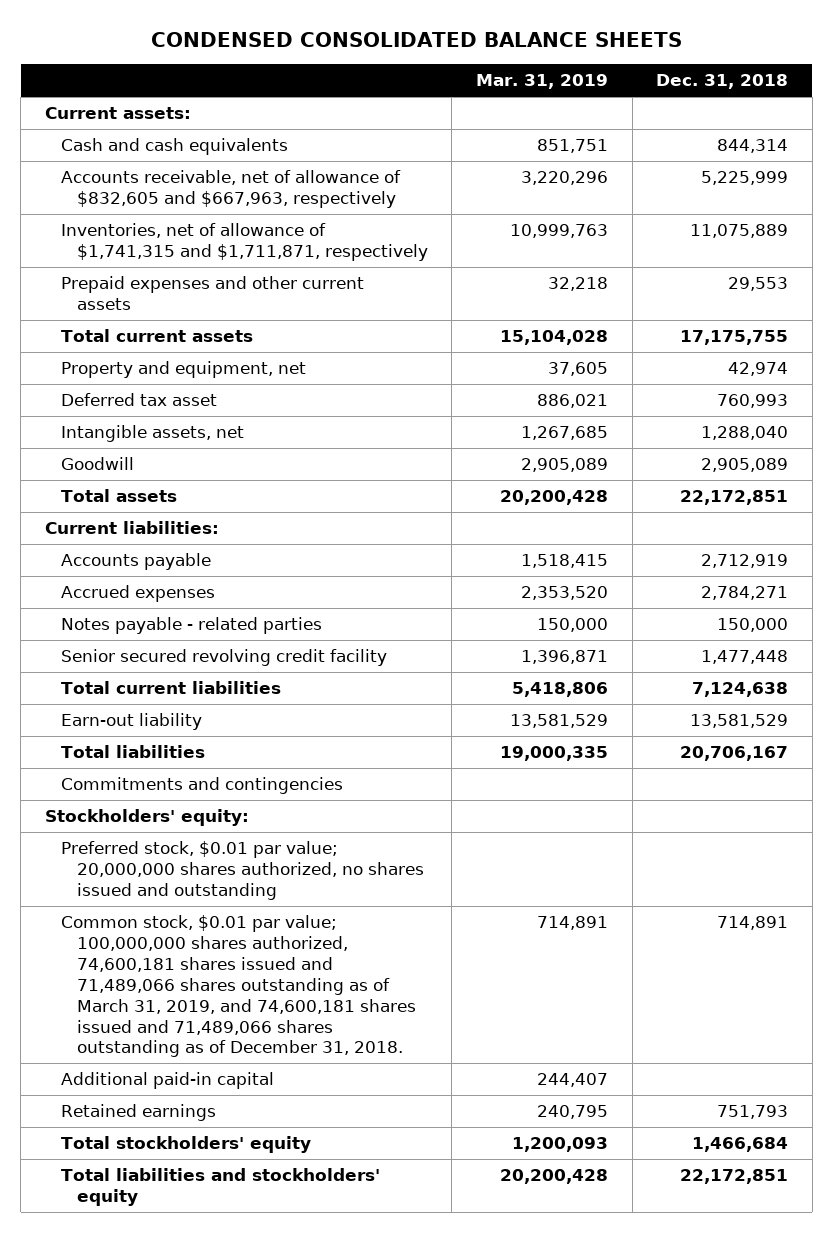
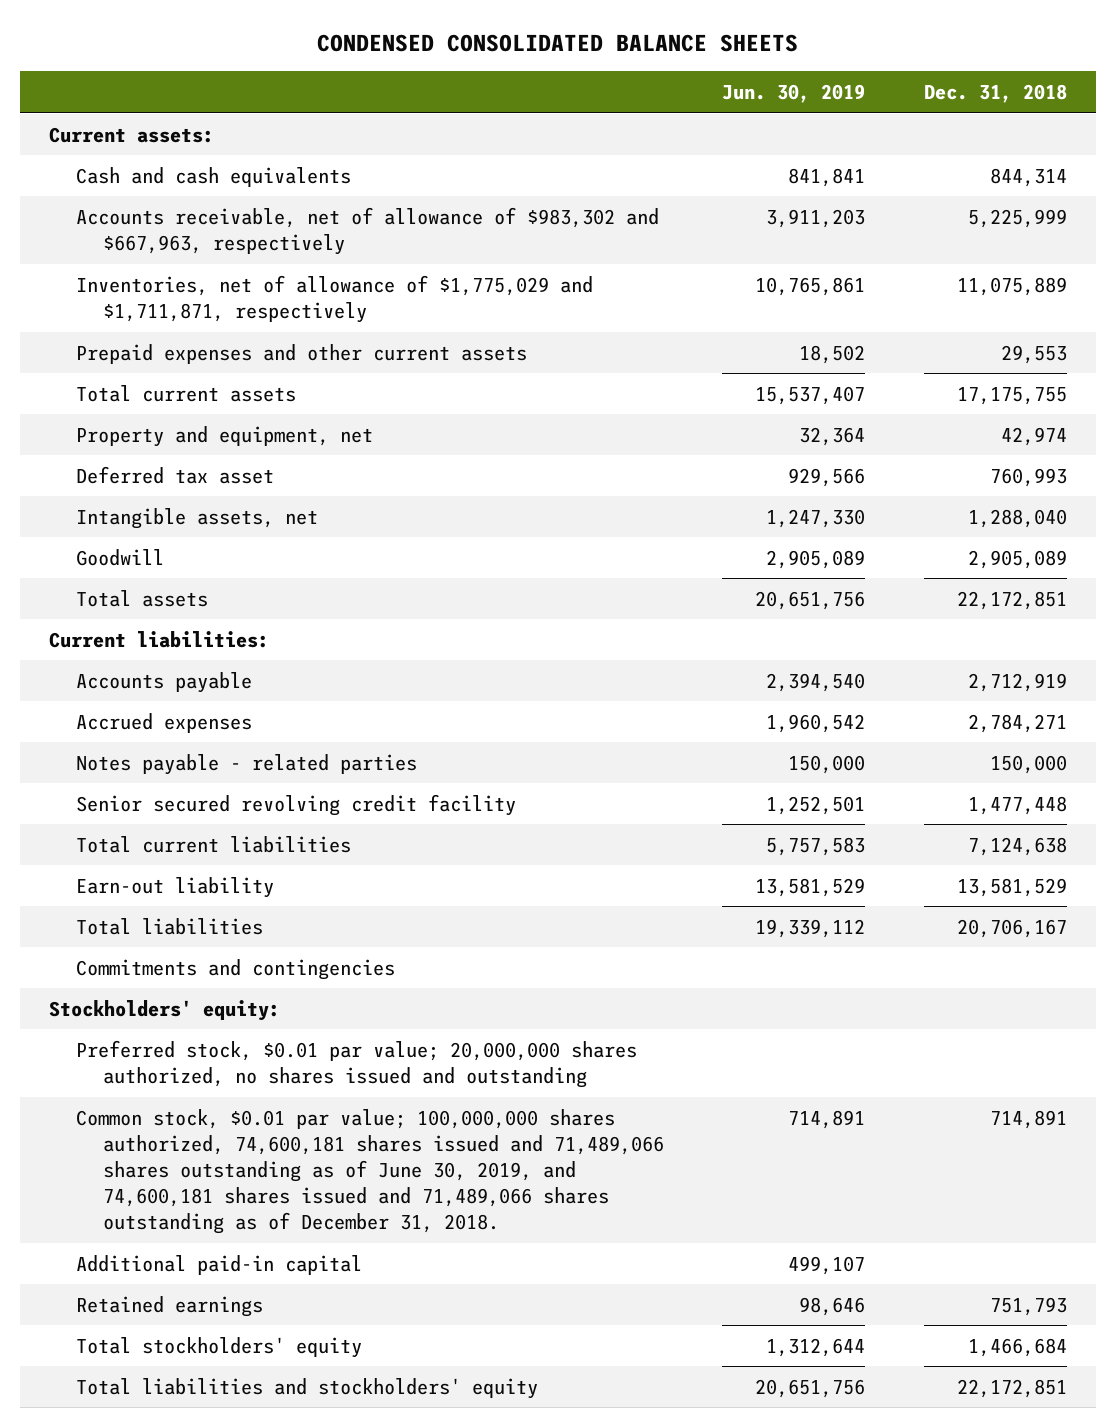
- | Mar. 31, 2019 | Dec. 31, 2018
+ | Jun. 30, 2019 | Dec. 31, 2018
- Accounts receivable, net of allowance of $832,605 and $667,963, respectively | 3,220,296 | 5,225,999
- Inventories, net of allowance of $1,741,315 and $1,711,871, respectively | 10,999,763 | 11,075,889
+ Accounts receivable, net of allowance of $983,302 and $667,963, respectively | 3,911,203 | 5,225,999
+ Inventories, net of allowance of $1,775,029 and $1,711,871, respectively | 10,765,861 | 11,075,889
- Common stock, $0.01 par value; 100,000,000 shares authorized, 74,600,181 shares issued and 71,489,066 shares outstanding as of March 31, 2019, and 74,600,181 shares issued and 71,489,066 shares outstanding as of December 31, 2018. | 714,891 | 714,891
+ Common stock, $0.01 par value; 100,000,000 shares authorized, 74,600,181 shares issued and 71,489,066 shares outstanding as of June 30, 2019, and 74,600,181 shares issued and 71,489,066 shares outstanding as of December 31, 2018. | 714,891 | 714,891

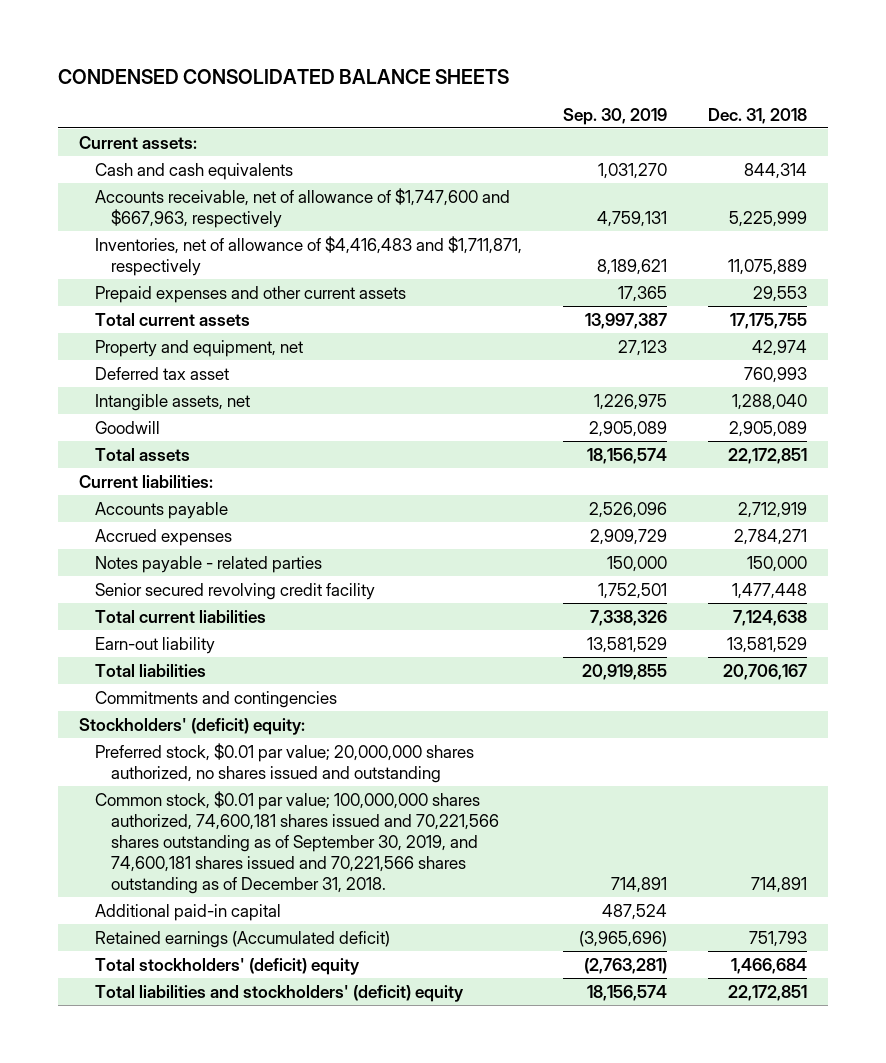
- | Jun. 30, 2019 | Dec. 31, 2018
+ | Sep. 30, 2019 | Dec. 31, 2018
- Accounts receivable, net of allowance of $983,302 and $667,963, respectively | 3,911,203 | 5,225,999
- Inventories, net of allowance of $1,775,029 and $1,711,871, respectively | 10,765,861 | 11,075,889
+ Accounts receivable, net of allowance of $1,747,600 and $667,963, respectively | 4,759,131 | 5,225,999
+ Inventories, net of allowance of $4,416,483 and $1,711,871, respectively | 8,189,621 | 11,075,889
- Stockholders' equity:
+ Stockholders' (deficit) equity:
- Common stock, $0.01 par value; 100,000,000 shares authorized, 74,600,181 shares issued and 71,489,066 shares outstanding as of June 30, 2019, and 74,600,181 shares issued and 71,489,066 shares outstanding as of December 31, 2018. | 714,891 | 714,891
+ Common stock, $0.01 par value; 100,000,000 shares authorized, 74,600,181 shares issued and 70,221,566 shares outstanding as of September 30, 2019, and 74,600,181 shares issued and 70,221,566 shares outstanding as of December 31, 2018. | 714,891 | 714,891
- Retained earnings | 98,646 | 751,793
- Total stockholders' equity | 1,312,644 | 1,466,684
- Total liabilities and stockholders' equity | 20,651,756 | 22,172,851
+ Retained earnings (Accumulated deficit) | (3,965,696) | 751,793
+ Total stockholders' (deficit) equity | (2,763,281) | 1,466,684
+ Total liabilities and stockholders' (deficit) equity | 18,156,574 | 22,172,851

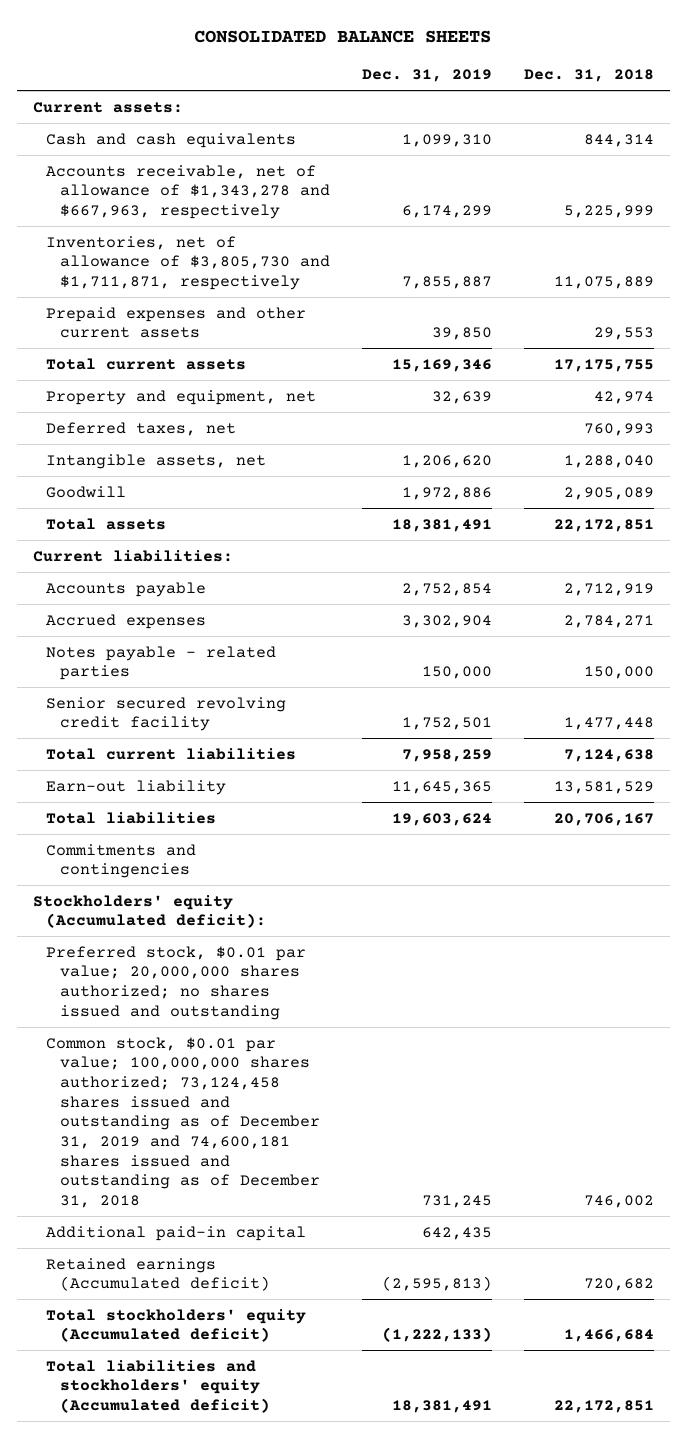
- CONDENSED CONSOLIDATED BALANCE SHEETS
+ CONSOLIDATED BALANCE SHEETS
- | Sep. 30, 2019 | Dec. 31, 2018
+ | Dec. 31, 2019 | Dec. 31, 2018
- Accounts receivable, net of allowance of $1,747,600 and $667,963, respectively | 4,759,131 | 5,225,999
- Inventories, net of allowance of $4,416,483 and $1,711,871, respectively | 8,189,621 | 11,075,889
+ Accounts receivable, net of allowance of $1,343,278 and $667,963, respectively | 6,174,299 | 5,225,999
+ Inventories, net of allowance of $3,805,730 and $1,711,871, respectively | 7,855,887 | 11,075,889
- Deferred tax asset | | 760,993
+ Deferred taxes, net | | 760,993
- Stockholders' (deficit) equity:
- Preferred stock, $0.01 par value; 20,000,000 shares authorized, no shares issued and outstanding
- Common stock, $0.01 par value; 100,000,000 shares authorized, 74,600,181 shares issued and 70,221,566 shares outstanding as of September 30, 2019, and 74,600,181 shares issued and 70,221,566 shares outstanding as of December 31, 2018. | 714,891 | 714,891
+ Stockholders' equity (Accumulated deficit):
+ Preferred stock, $0.01 par value; 20,000,000 shares authorized; no shares issued and outstanding
+ Common stock, $0.01 par value; 100,000,000 shares authorized; 73,124,458 shares issued and outstanding as of December 31, 2019 and 74,600,181 shares issued and outstanding as of December 31, 2018 | 731,245 | 746,002
- Retained earnings (Accumulated deficit) | (3,965,696) | 751,793
- Total stockholders' (deficit) equity | (2,763,281) | 1,466,684
- Total liabilities and stockholders' (deficit) equity | 18,156,574 | 22,172,851
+ Retained earnings (Accumulated deficit) | (2,595,813) | 720,682
+ Total stockholders' equity (Accumulated deficit) | (1,222,133) | 1,466,684
+ Total liabilities and stockholders' equity (Accumulated deficit) | 18,381,491 | 22,172,851

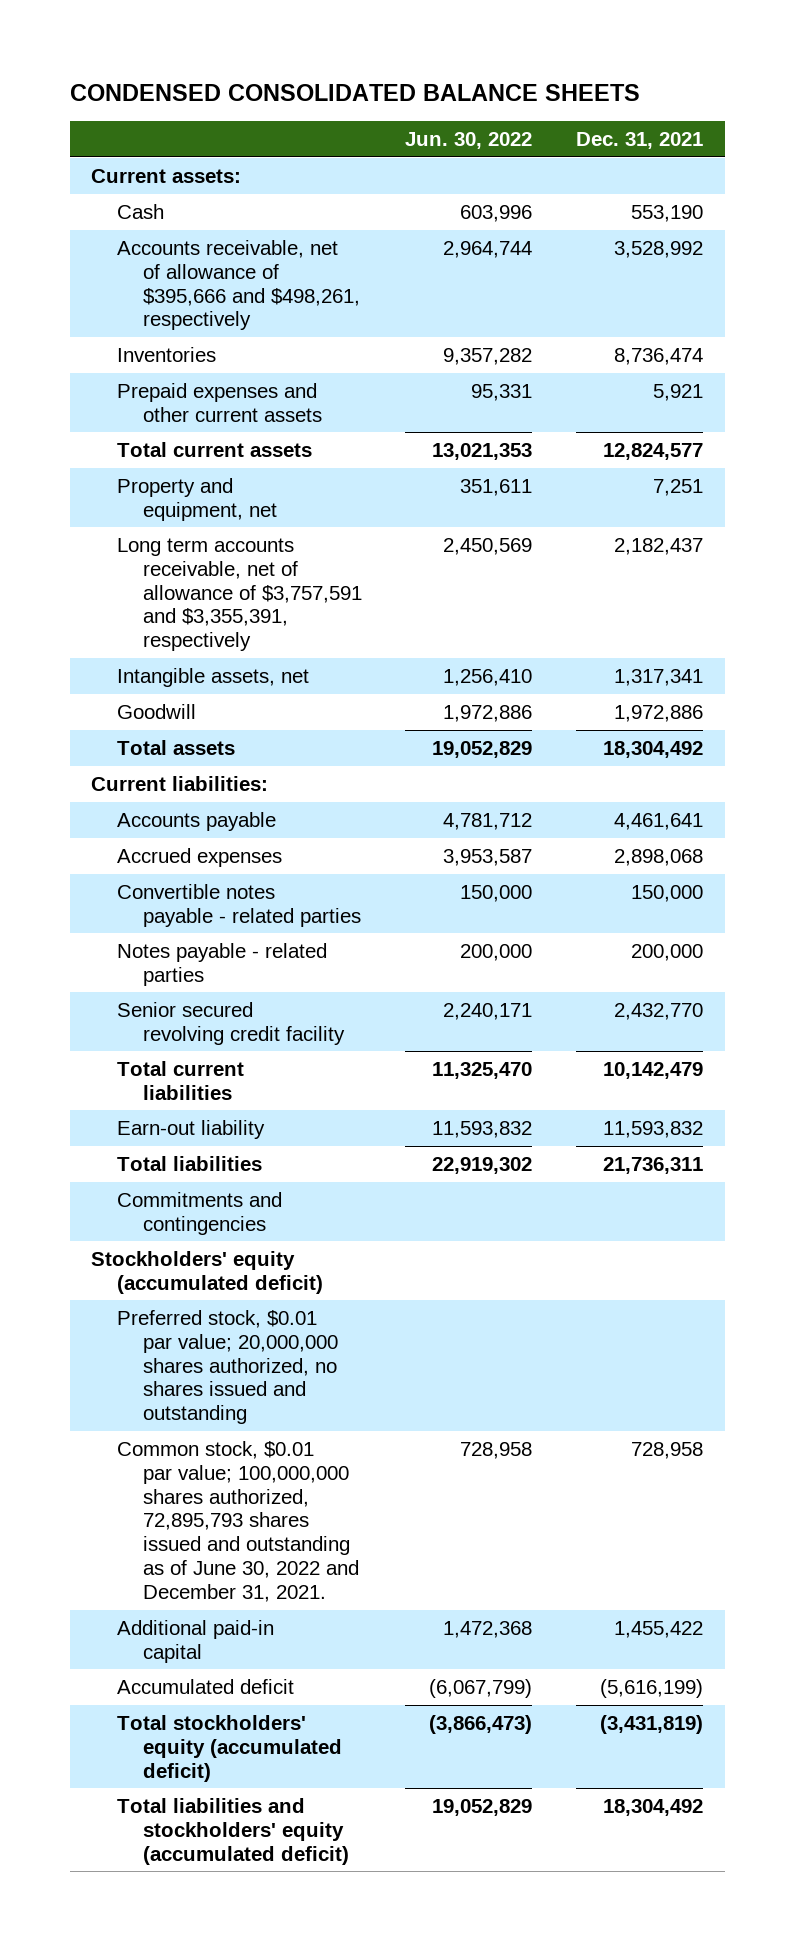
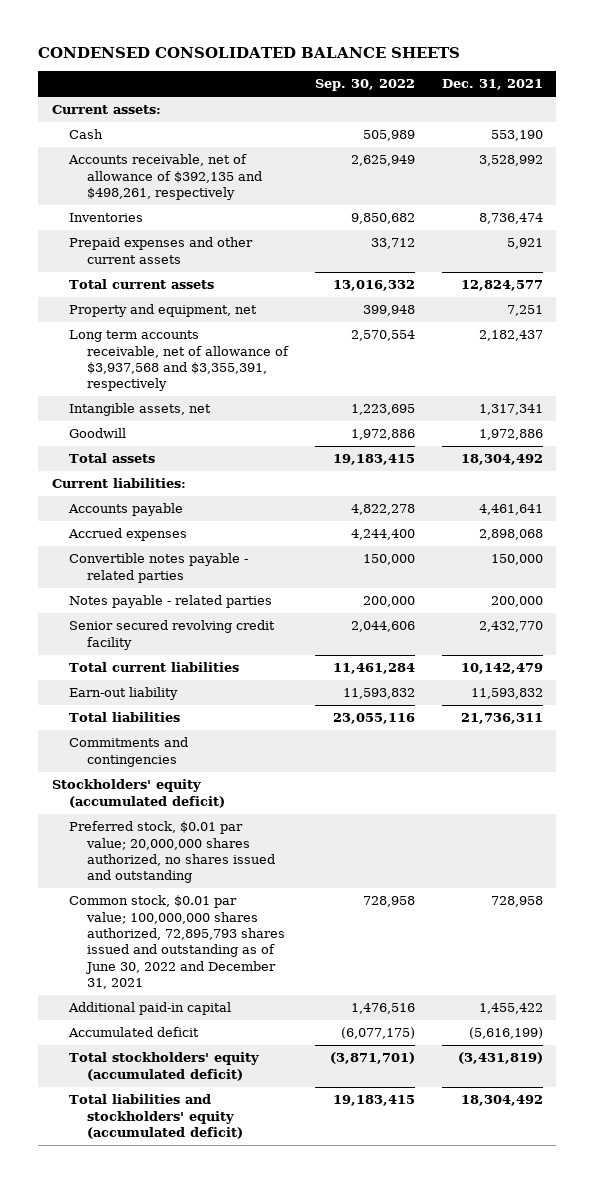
- | Jun. 30, 2022 | Dec. 31, 2021
+ | Sep. 30, 2022 | Dec. 31, 2021
- Accounts receivable, net of allowance of $395,666 and $498,261, respectively | 2,964,744 | 3,528,992
+ Accounts receivable, net of allowance of $392,135 and $498,261, respectively | 2,625,949 | 3,528,992
- Long term accounts receivable, net of allowance of $3,757,591 and $3,355,391, respectively | 2,450,569 | 2,182,437
+ Long term accounts receivable, net of allowance of $3,937,568 and $3,355,391, respectively | 2,570,554 | 2,182,437
- Common stock, $0.01 par value; 100,000,000 shares authorized, 72,895,793 shares issued and outstanding as of June 30, 2022 and December 31, 2021. | 728,958 | 728,958
+ Common stock, $0.01 par value; 100,000,000 shares authorized, 72,895,793 shares issued and outstanding as of June 30, 2022 and December 31, 2021 | 728,958 | 728,958

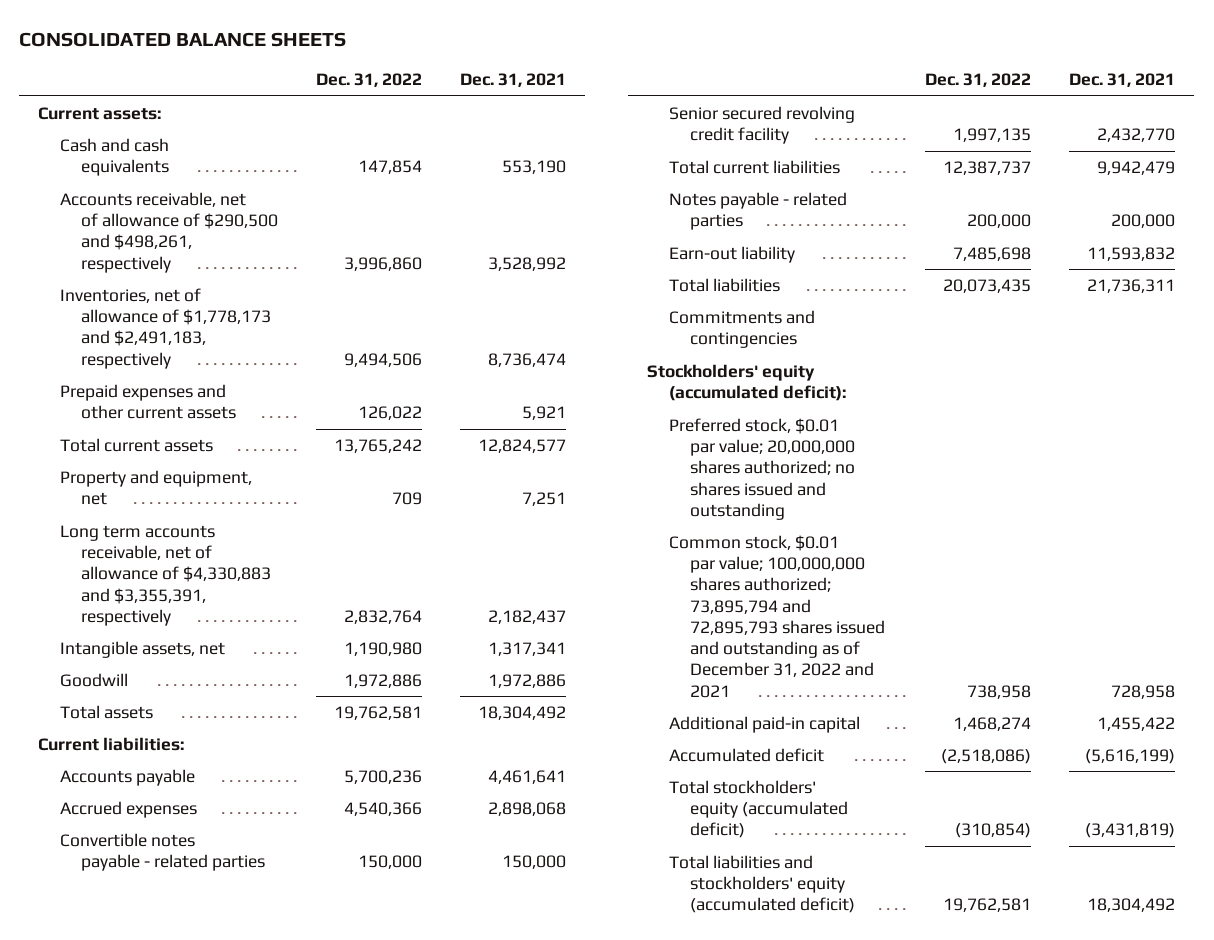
- CONDENSED CONSOLIDATED BALANCE SHEETS
+ CONSOLIDATED BALANCE SHEETS
- | Sep. 30, 2022 | Dec. 31, 2021
+ | Dec. 31, 2022 | Dec. 31, 2021
- Cash | 505,989 | 553,190
- Accounts receivable, net of allowance of $392,135 and $498,261, respectively | 2,625,949 | 3,528,992
- Inventories | 9,850,682 | 8,736,474
+ Cash and cash equivalents | 147,854 | 553,190
+ Accounts receivable, net of allowance of $290,500 and $498,261, respectively | 3,996,860 | 3,528,992
+ Inventories, net of allowance of $1,778,173 and $2,491,183, respectively | 9,494,506 | 8,736,474
- Long term accounts receivable, net of allowance of $3,937,568 and $3,355,391, respectively | 2,570,554 | 2,182,437
+ Long term accounts receivable, net of allowance of $4,330,883 and $3,355,391, respectively | 2,832,764 | 2,182,437
- Total current liabilities | 11,461,284 | 10,142,479
+ Total current liabilities | 12,387,737 | 9,942,479
moved down: Notes payable - related parties | 200,000 | 200,000
- Stockholders' equity (accumulated deficit)
- Preferred stock, $0.01 par value; 20,000,000 shares authorized, no shares issued and outstanding
- Common stock, $0.01 par value; 100,000,000 shares authorized, 72,895,793 shares issued and outstanding as of June 30, 2022 and December 31, 2021 | 728,958 | 728,958
+ Stockholders' equity (accumulated deficit):
+ Preferred stock, $0.01 par value; 20,000,000 shares authorized; no shares issued and outstanding
+ Common stock, $0.01 par value; 100,000,000 shares authorized; 73,895,794 and 72,895,793 shares issued and outstanding as of December 31, 2022 and 2021 | 738,958 | 728,958

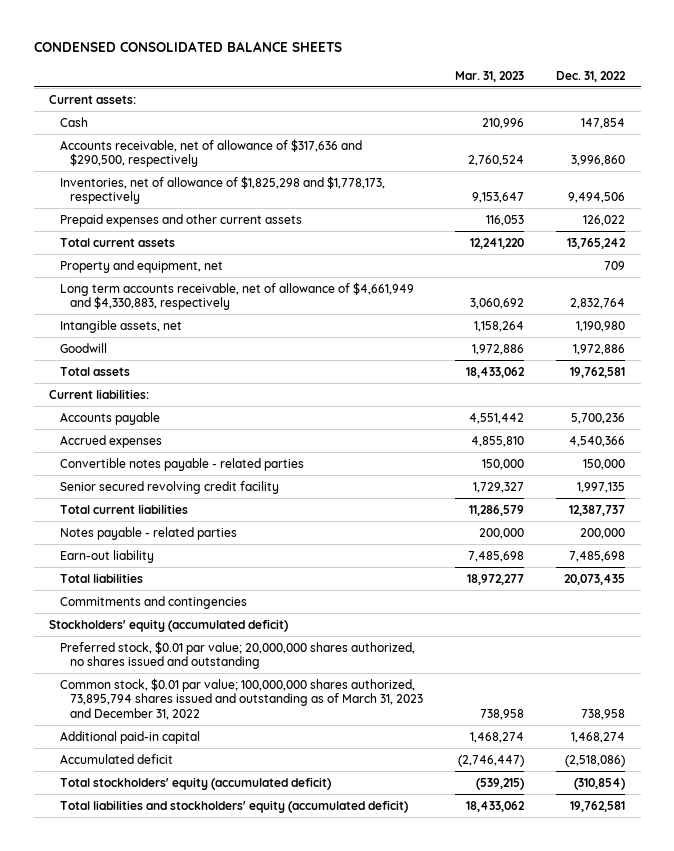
- CONSOLIDATED BALANCE SHEETS
+ CONDENSED CONSOLIDATED BALANCE SHEETS
- | Dec. 31, 2022 | Dec. 31, 2021
+ | Mar. 31, 2023 | Dec. 31, 2022
- Cash and cash equivalents | 147,854 | 553,190
- Accounts receivable, net of allowance of $290,500 and $498,261, respectively | 3,996,860 | 3,528,992
- Inventories, net of allowance of $1,778,173 and $2,491,183, respectively | 9,494,506 | 8,736,474
+ Cash | 210,996 | 147,854
+ Accounts receivable, net of allowance of $317,636 and $290,500, respectively | 2,760,524 | 3,996,860
+ Inventories, net of allowance of $1,825,298 and $1,778,173, respectively | 9,153,647 | 9,494,506
- Long term accounts receivable, net of allowance of $4,330,883 and $3,355,391, respectively | 2,832,764 | 2,182,437
+ Long term accounts receivable, net of allowance of $4,661,949 and $4,330,883, respectively | 3,060,692 | 2,832,764
- Stockholders' equity (accumulated deficit):
- Preferred stock, $0.01 par value; 20,000,000 shares authorized; no shares issued and outstanding
- Common stock, $0.01 par value; 100,000,000 shares authorized; 73,895,794 and 72,895,793 shares issued and outstanding as of December 31, 2022 and 2021 | 738,958 | 728,958
+ Stockholders' equity (accumulated deficit)
+ Preferred stock, $0.01 par value; 20,000,000 shares authorized, no shares issued and outstanding
+ Common stock, $0.01 par value; 100,000,000 shares authorized, 73,895,794 shares issued and outstanding as of March 31, 2023 and December 31, 2022 | 738,958 | 738,958

